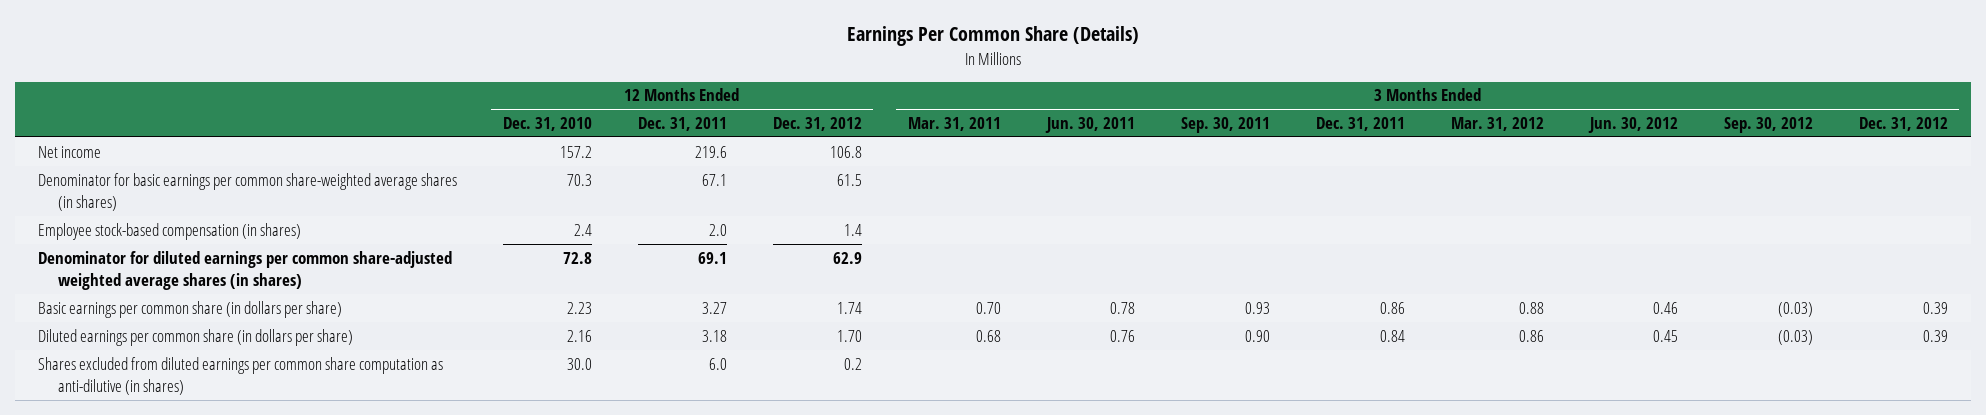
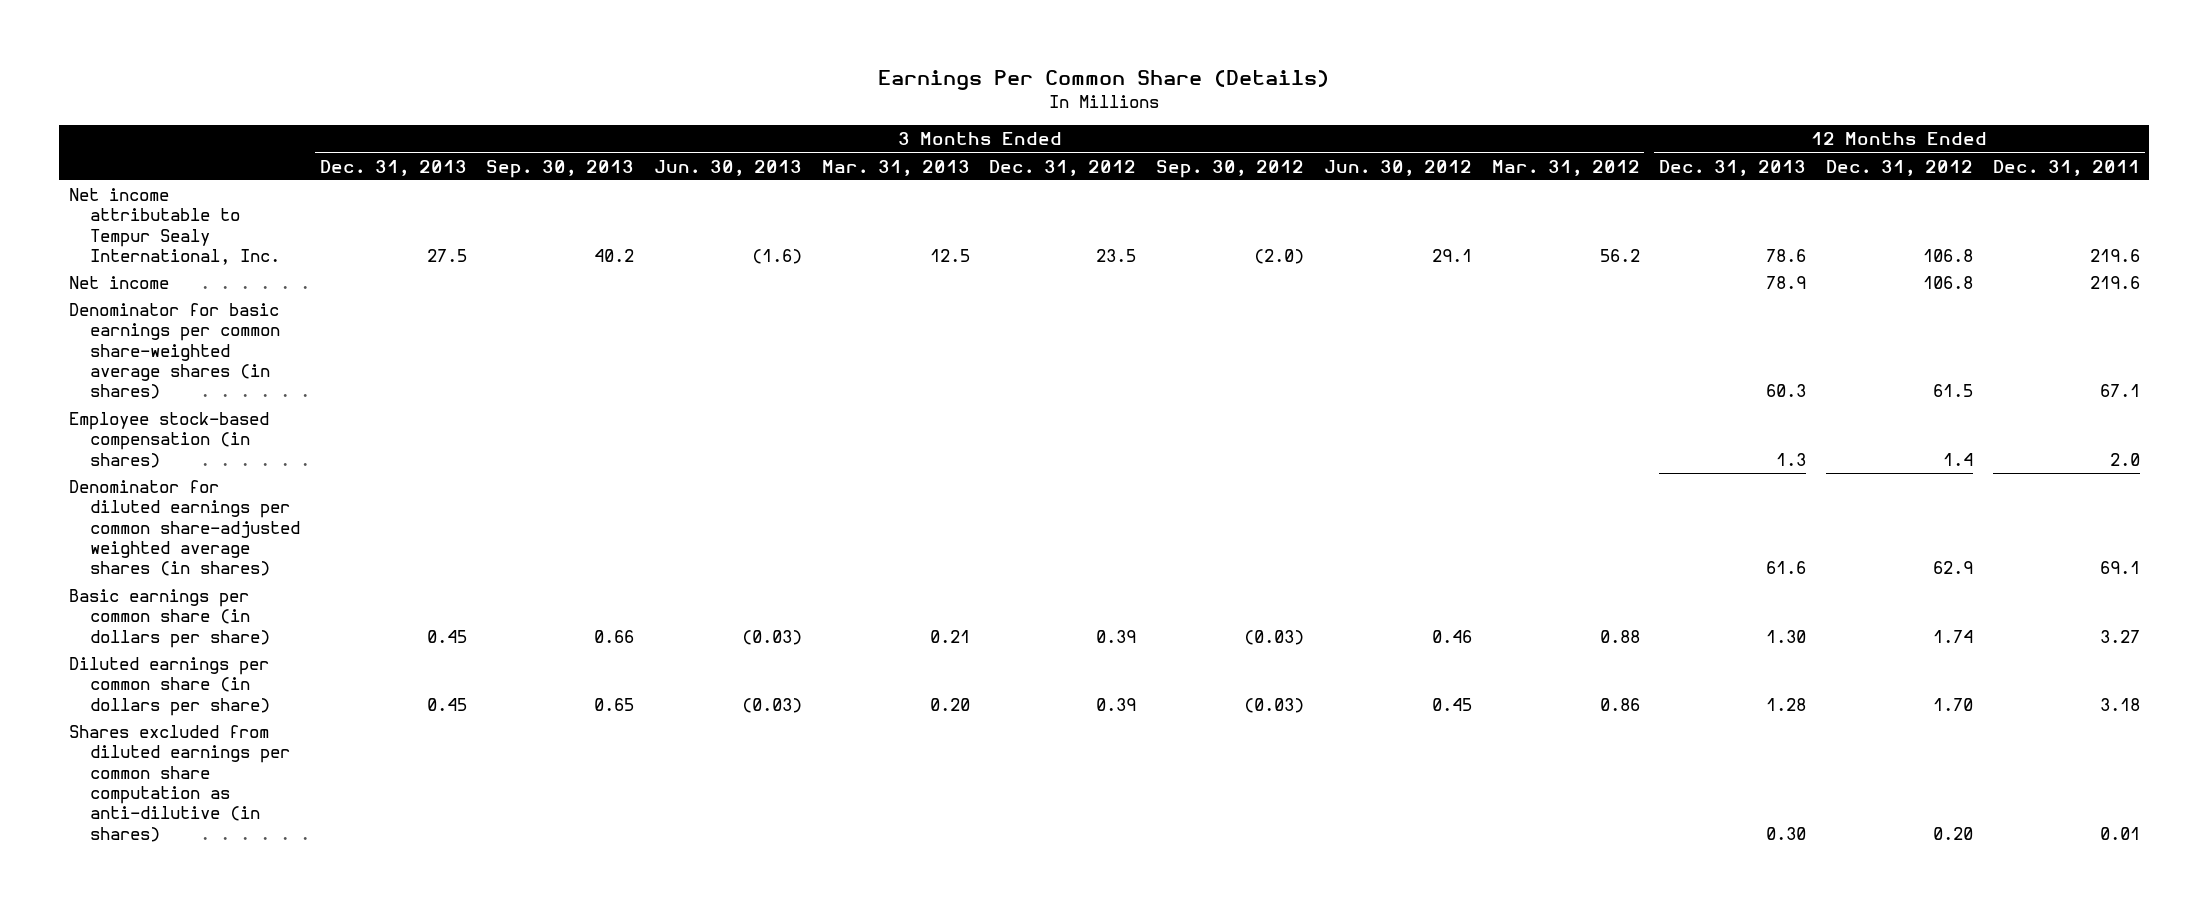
- | 12 Months Ended Dec. 31, 2010 | 12 Months Ended Dec. 31, 2011 | 12 Months Ended Dec. 31, 2012 | 3 Months Ended Mar. 31, 2011 | 3 Months Ended Jun. 30, 2011 | 3 Months Ended Sep. 30, 2011 | 3 Months Ended Dec. 31, 2011 | 3 Months Ended Mar. 31, 2012 | 3 Months Ended Jun. 30, 2012 | 3 Months Ended Sep. 30, 2012 | 3 Months Ended Dec. 31, 2012
+ | 3 Months Ended Dec. 31, 2013 | 3 Months Ended Sep. 30, 2013 | 3 Months Ended Jun. 30, 2013 | 3 Months Ended Mar. 31, 2013 | 3 Months Ended Dec. 31, 2012 | 3 Months Ended Sep. 30, 2012 | 3 Months Ended Jun. 30, 2012 | 3 Months Ended Mar. 31, 2012 | 12 Months Ended Dec. 31, 2013 | 12 Months Ended Dec. 31, 2012 | 12 Months Ended Dec. 31, 2011
+ Net income attributable to Tempur Sealy International, Inc. | 27.5 | 40.2 | (1.6) | 12.5 | 23.5 | (2.0) | 29.1 | 56.2 | 78.6 | 106.8 | 219.6
- Shares excluded from diluted earnings per common share computation as anti-dilutive (in shares) | 30.0 | 6.0 | 0.2 | | | | | | | |
+ Shares excluded from diluted earnings per common share computation as anti-dilutive (in shares) | | | | | | | | | 0.30 | 0.20 | 0.01

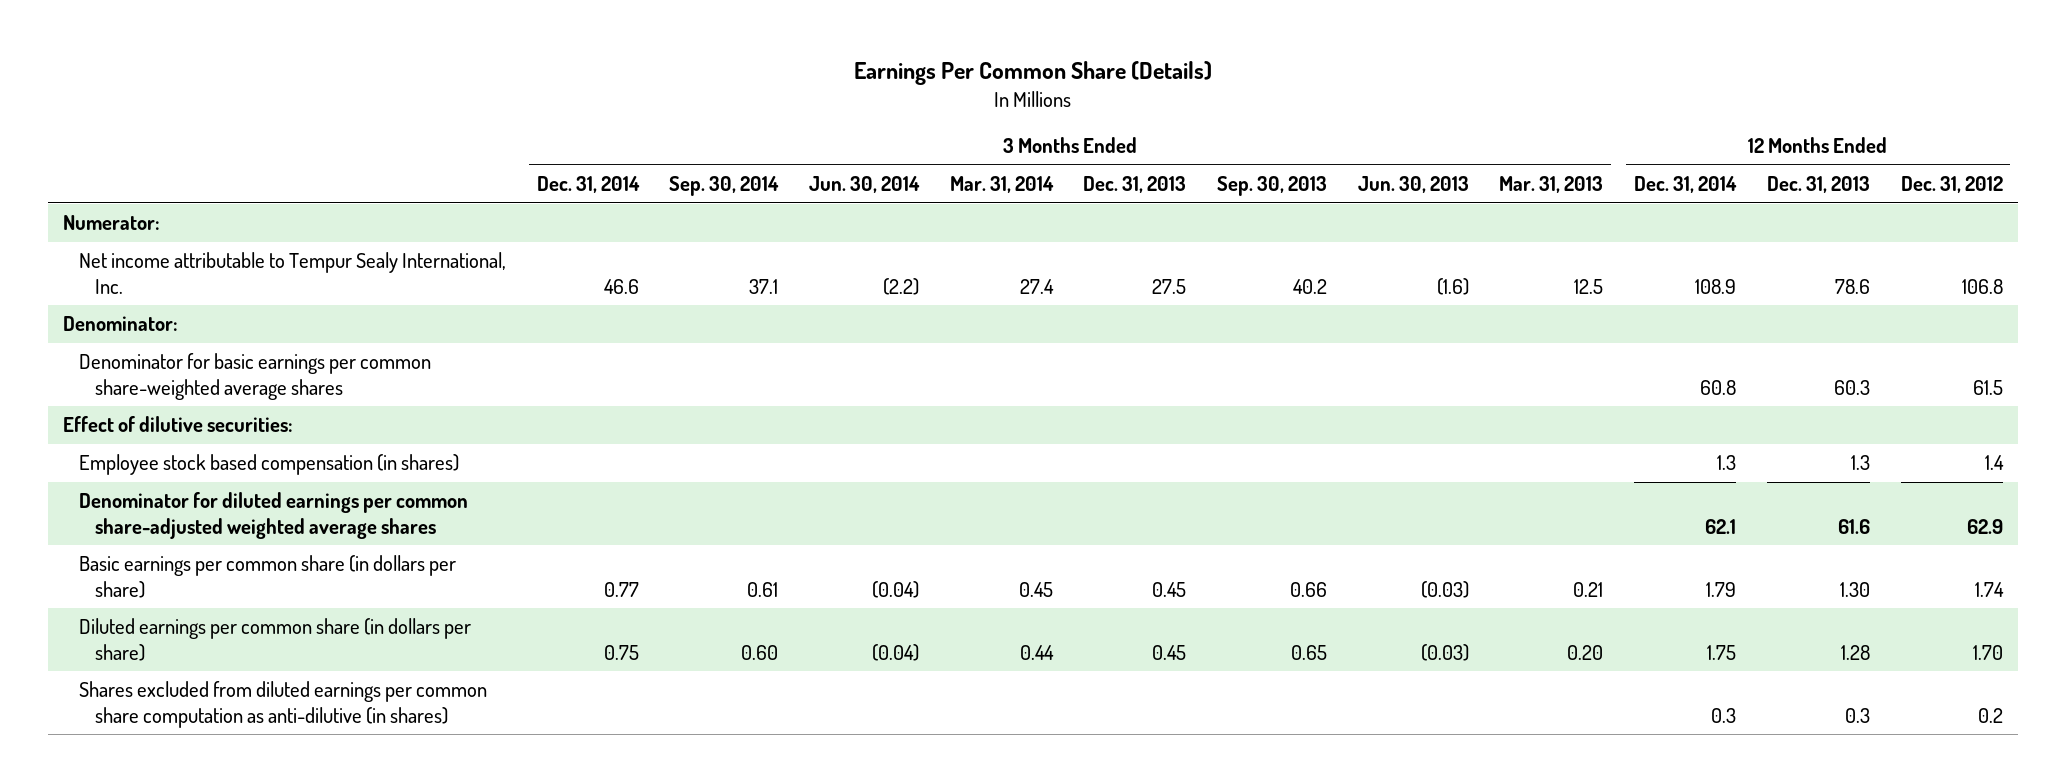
- | 3 Months Ended Dec. 31, 2013 | 3 Months Ended Sep. 30, 2013 | 3 Months Ended Jun. 30, 2013 | 3 Months Ended Mar. 31, 2013 | 3 Months Ended Dec. 31, 2012 | 3 Months Ended Sep. 30, 2012 | 3 Months Ended Jun. 30, 2012 | 3 Months Ended Mar. 31, 2012 | 12 Months Ended Dec. 31, 2013 | 12 Months Ended Dec. 31, 2012 | 12 Months Ended Dec. 31, 2011
+ | 3 Months Ended Dec. 31, 2014 | 3 Months Ended Sep. 30, 2014 | 3 Months Ended Jun. 30, 2014 | 3 Months Ended Mar. 31, 2014 | 3 Months Ended Dec. 31, 2013 | 3 Months Ended Sep. 30, 2013 | 3 Months Ended Jun. 30, 2013 | 3 Months Ended Mar. 31, 2013 | 12 Months Ended Dec. 31, 2014 | 12 Months Ended Dec. 31, 2013 | 12 Months Ended Dec. 31, 2012
+ Numerator:
- Net income | | | | | | | | | 78.9 | 106.8 | 219.6
- Denominator for basic earnings per common share-weighted average shares (in shares) | | | | | | | | | 60.3 | 61.5 | 67.1
- Employee stock-based compensation (in shares) | | | | | | | | | 1.3 | 1.4 | 2.0
- Denominator for diluted earnings per common share-adjusted weighted average shares (in shares) | | | | | | | | | 61.6 | 62.9 | 69.1
+ Denominator:
+ Denominator for basic earnings per common share-weighted average shares | | | | | | | | | 60.8 | 60.3 | 61.5
+ Effect of dilutive securities:
+ Employee stock based compensation (in shares) | | | | | | | | | 1.3 | 1.3 | 1.4
+ Denominator for diluted earnings per common share-adjusted weighted average shares | | | | | | | | | 62.1 | 61.6 | 62.9
- Shares excluded from diluted earnings per common share computation as anti-dilutive (in shares) | | | | | | | | | 0.30 | 0.20 | 0.01
+ Shares excluded from diluted earnings per common share computation as anti-dilutive (in shares) | | | | | | | | | 0.3 | 0.3 | 0.2

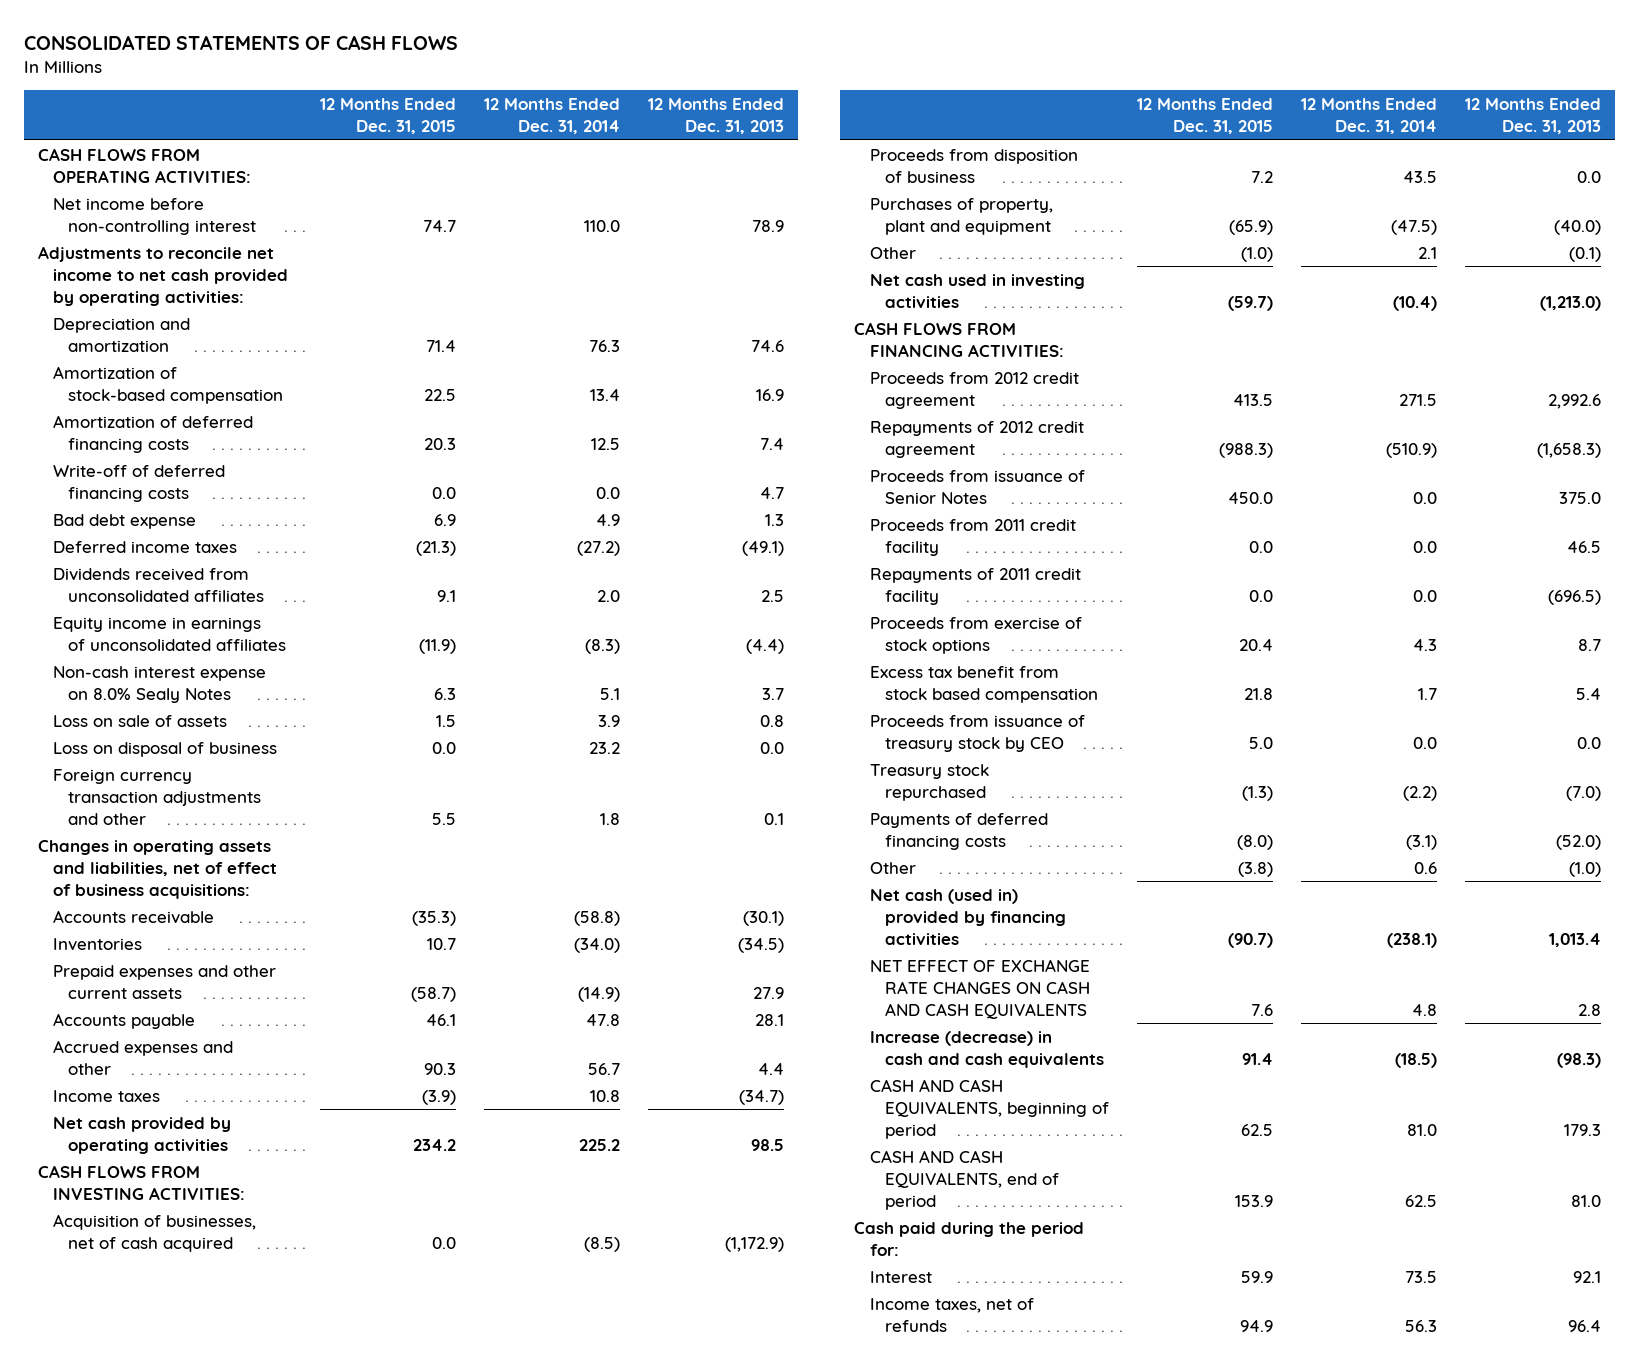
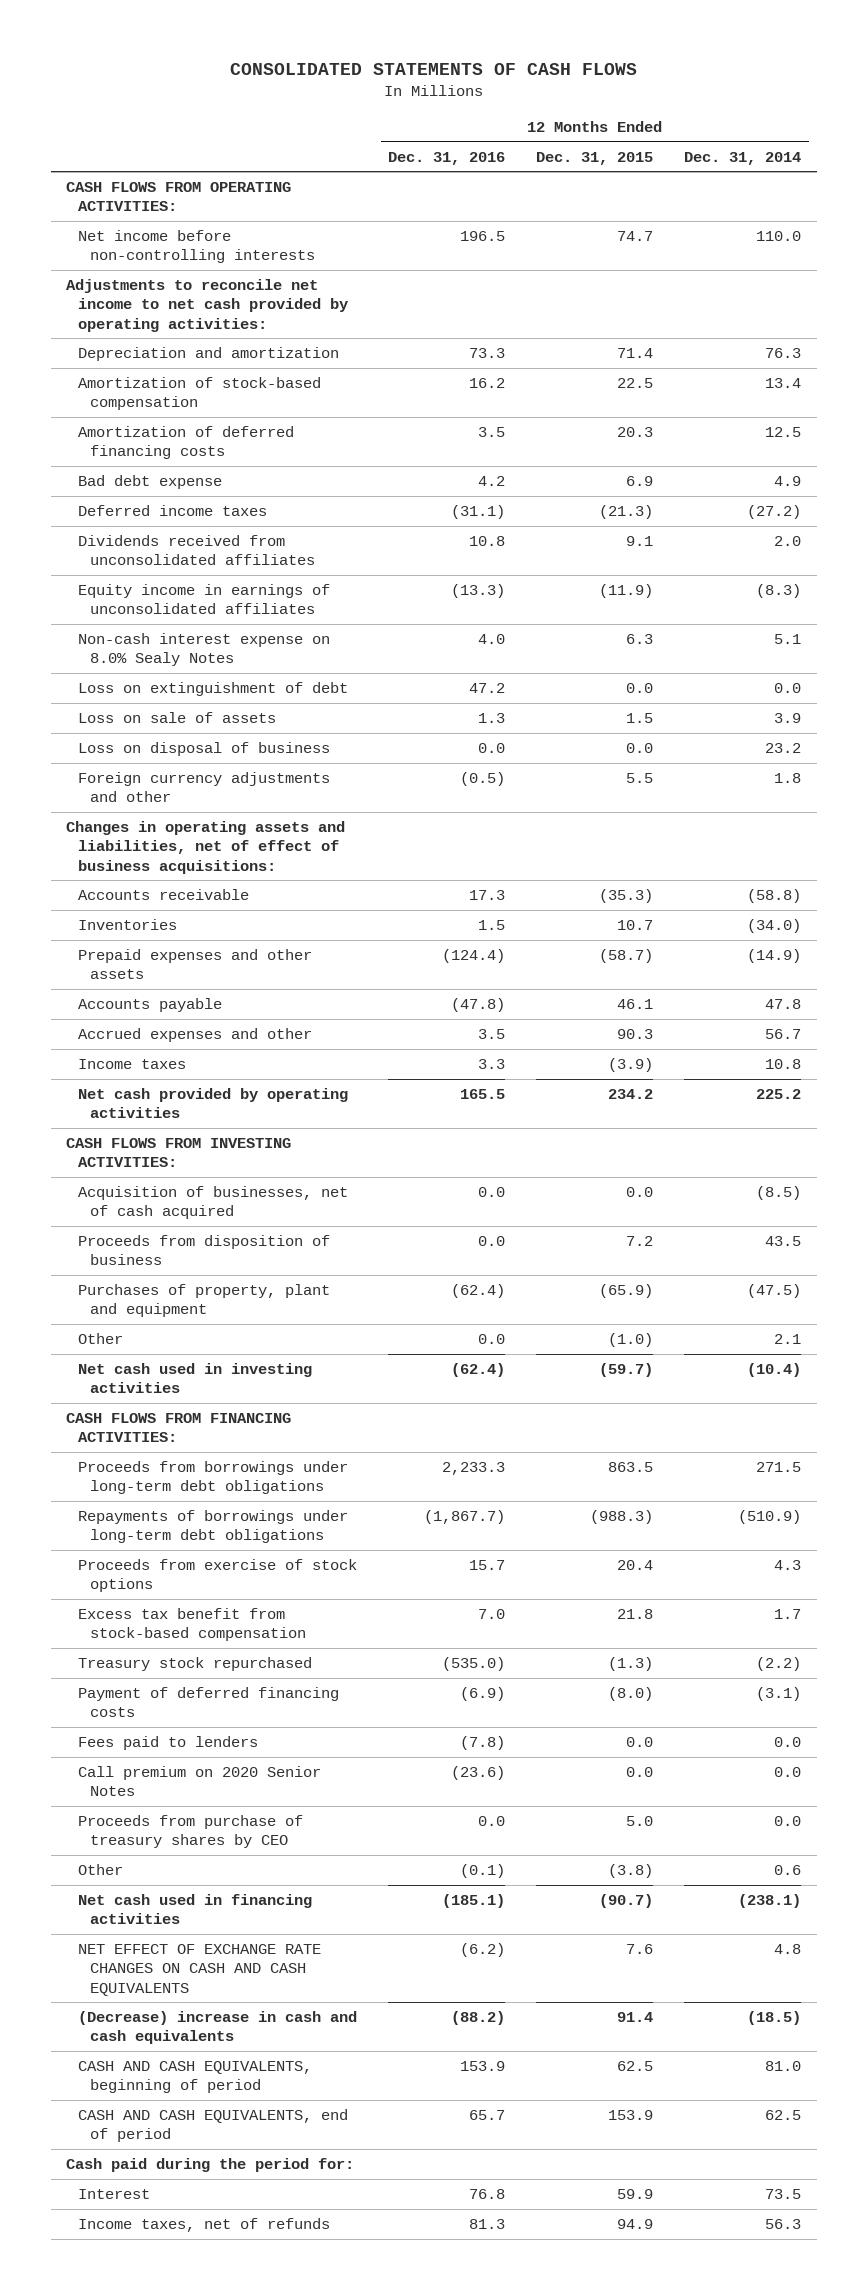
- | 12 Months Ended Dec. 31, 2015 | 12 Months Ended Dec. 31, 2014 | 12 Months Ended Dec. 31, 2013
+ | 12 Months Ended Dec. 31, 2016 | 12 Months Ended Dec. 31, 2015 | 12 Months Ended Dec. 31, 2014
- Net income before non-controlling interest | 74.7 | 110.0 | 78.9
+ Net income before non-controlling interests | 196.5 | 74.7 | 110.0
- Write-off of deferred financing costs | 0.0 | 0.0 | 4.7
+ Loss on extinguishment of debt | 47.2 | 0.0 | 0.0
- Foreign currency transaction adjustments and other | 5.5 | 1.8 | 0.1
+ Foreign currency adjustments and other | (0.5) | 5.5 | 1.8
- Prepaid expenses and other current assets | (58.7) | (14.9) | 27.9
+ Prepaid expenses and other assets | (124.4) | (58.7) | (14.9)
- Proceeds from 2012 credit agreement | 413.5 | 271.5 | 2,992.6
- Repayments of 2012 credit agreement | (988.3) | (510.9) | (1,658.3)
- Proceeds from issuance of Senior Notes | 450.0 | 0.0 | 375.0
- Proceeds from 2011 credit facility | 0.0 | 0.0 | 46.5
- Repayments of 2011 credit facility | 0.0 | 0.0 | (696.5)
+ Proceeds from borrowings under long-term debt obligations | 2,233.3 | 863.5 | 271.5
+ Repayments of borrowings under long-term debt obligations | (1,867.7) | (988.3) | (510.9)
- Excess tax benefit from stock based compensation | 21.8 | 1.7 | 5.4
- Proceeds from issuance of treasury stock by CEO | 5.0 | 0.0 | 0.0
+ Excess tax benefit from stock-based compensation | 7.0 | 21.8 | 1.7
- Payments of deferred financing costs | (8.0) | (3.1) | (52.0)
+ Payment of deferred financing costs | (6.9) | (8.0) | (3.1)
+ Fees paid to lenders | (7.8) | 0.0 | 0.0
+ Call premium on 2020 Senior Notes | (23.6) | 0.0 | 0.0
+ Proceeds from purchase of treasury shares by CEO | 0.0 | 5.0 | 0.0
- Net cash (used in) provided by financing activities | (90.7) | (238.1) | 1,013.4
+ Net cash used in financing activities | (185.1) | (90.7) | (238.1)
- Increase (decrease) in cash and cash equivalents | 91.4 | (18.5) | (98.3)
+ (Decrease) increase in cash and cash equivalents | (88.2) | 91.4 | (18.5)

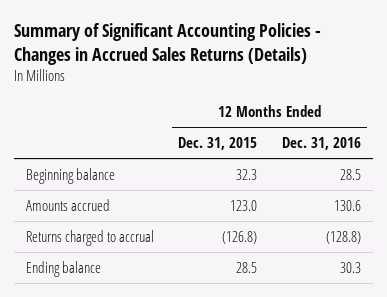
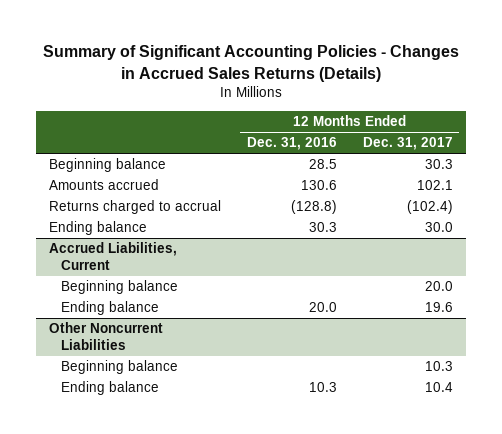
- | 12 Months Ended Dec. 31, 2015 | 12 Months Ended Dec. 31, 2016
+ | 12 Months Ended Dec. 31, 2016 | 12 Months Ended Dec. 31, 2017
+ Accrued Liabilities, Current
+ Beginning balance | | 20.0
+ Ending balance | 20.0 | 19.6
+ Other Noncurrent Liabilities
+ Beginning balance | | 10.3
+ Ending balance | 10.3 | 10.4

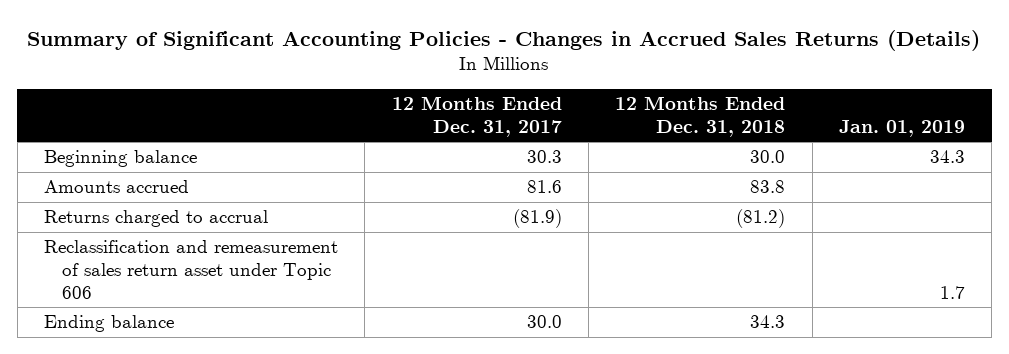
- | 12 Months Ended Dec. 31, 2016 | 12 Months Ended Dec. 31, 2017
+ | 12 Months Ended Dec. 31, 2017 | 12 Months Ended Dec. 31, 2018 | Jan. 01, 2019
- Amounts accrued | 130.6 | 102.1
- Returns charged to accrual | (128.8) | (102.4)
+ Amounts accrued | 81.6 | 83.8 |
+ Returns charged to accrual | (81.9) | (81.2) |
+ Reclassification and remeasurement of sales return asset under Topic 606 | | | 1.7
- Accrued Liabilities, Current
- Beginning balance | | 20.0
- Ending balance | 20.0 | 19.6
- Other Noncurrent Liabilities
- Beginning balance | | 10.3
- Ending balance | 10.3 | 10.4

